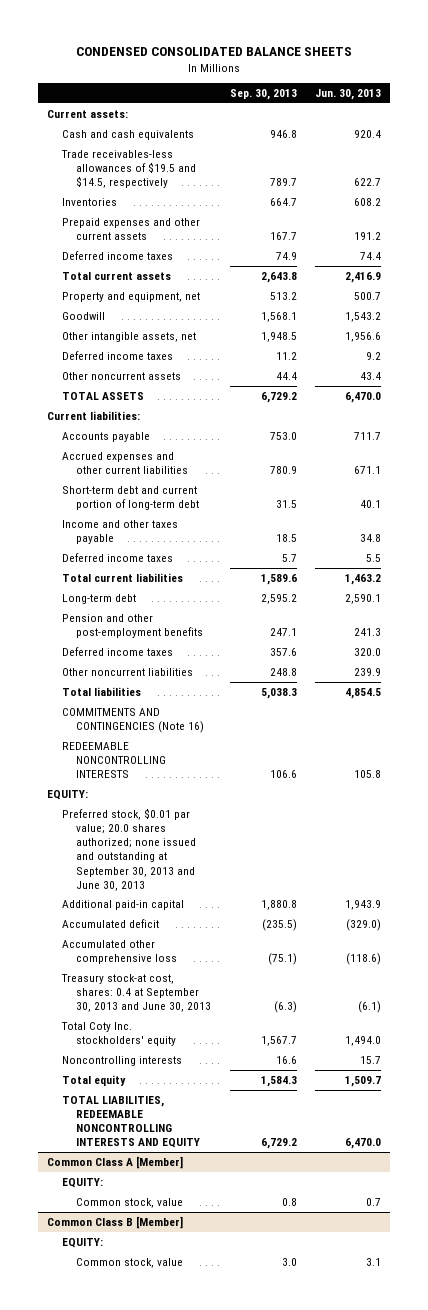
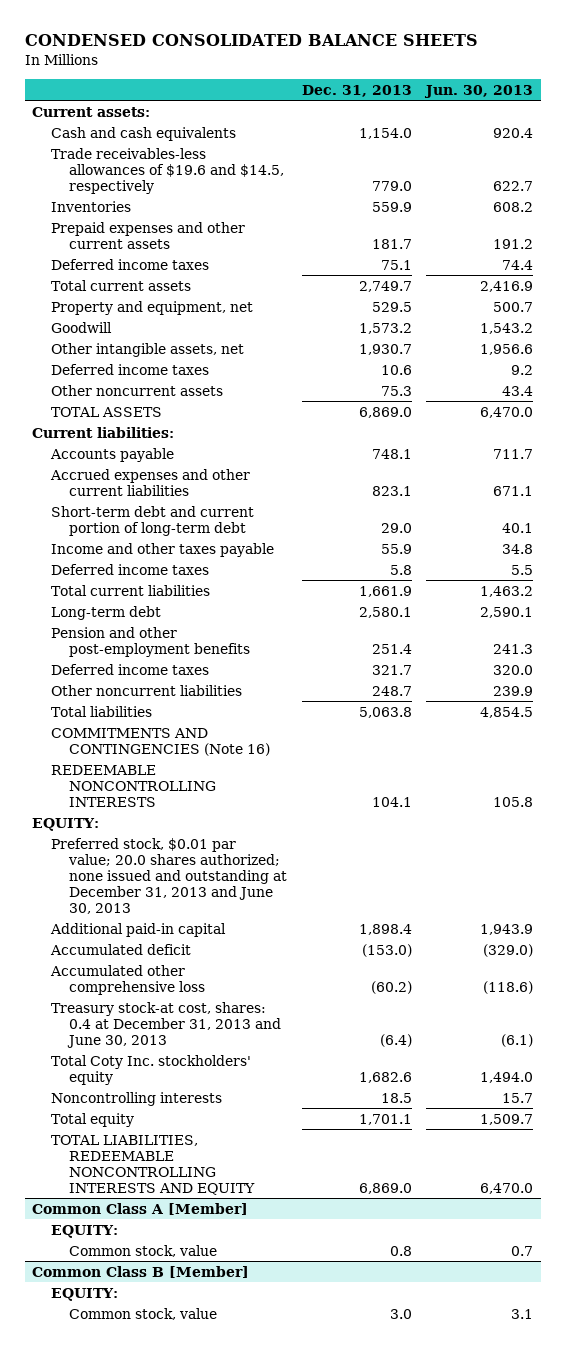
- | Sep. 30, 2013 | Jun. 30, 2013
+ | Dec. 31, 2013 | Jun. 30, 2013
- Trade receivables-less allowances of $19.5 and $14.5, respectively | 789.7 | 622.7
+ Trade receivables-less allowances of $19.6 and $14.5, respectively | 779.0 | 622.7
- Preferred stock, $0.01 par value; 20.0 shares authorized; none issued and outstanding at September 30, 2013 and June 30, 2013
+ Preferred stock, $0.01 par value; 20.0 shares authorized; none issued and outstanding at December 31, 2013 and June 30, 2013
- Treasury stock-at cost, shares: 0.4 at September 30, 2013 and June 30, 2013 | (6.3) | (6.1)
+ Treasury stock-at cost, shares: 0.4 at December 31, 2013 and June 30, 2013 | (6.4) | (6.1)

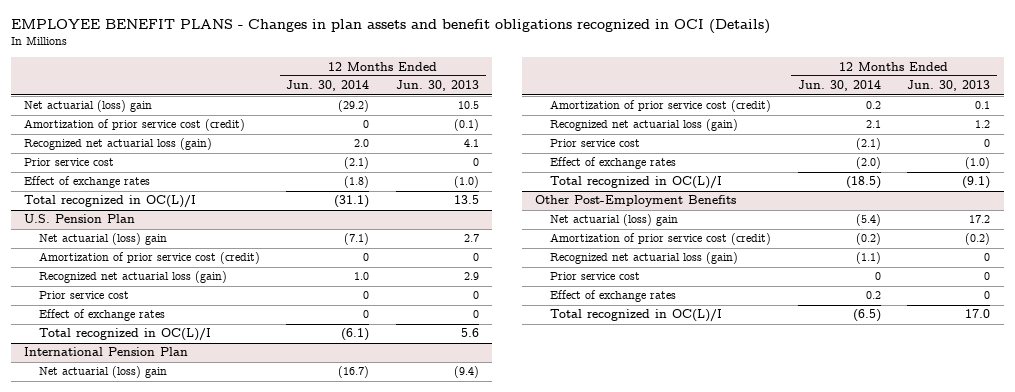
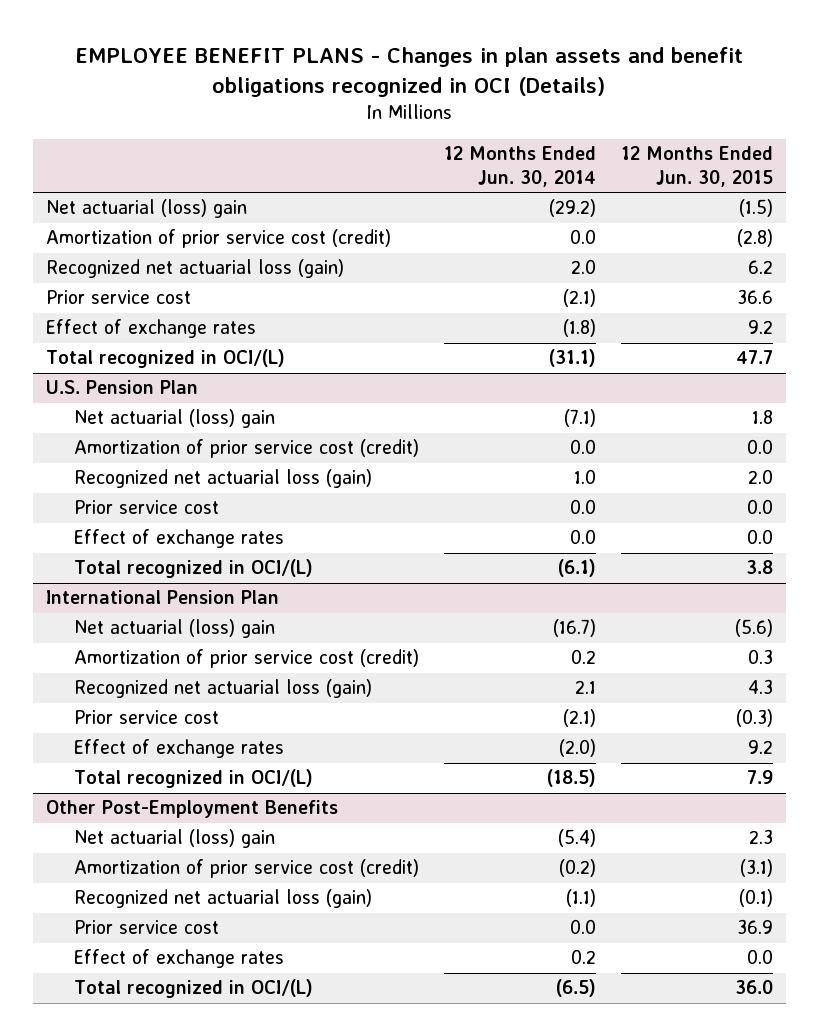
- | 12 Months Ended Jun. 30, 2014 | 12 Months Ended Jun. 30, 2013
+ | 12 Months Ended Jun. 30, 2014 | 12 Months Ended Jun. 30, 2015
- Amortization of prior service cost (credit) | 0 | (0.1)
+ Amortization of prior service cost (credit) | 0.0 | (2.8)
- Total recognized in OC(L)/I | (31.1) | 13.5
+ Total recognized in OCI/(L) | (31.1) | 47.7
@ U.S. Pension Plan
- Amortization of prior service cost (credit) | 0 | 0
+ Amortization of prior service cost (credit) | 0.0 | 0.0
- Prior service cost | 0 | 0
- Effect of exchange rates | 0 | 0
- Total recognized in OC(L)/I | (6.1) | 5.6
+ Prior service cost | 0.0 | 0.0
+ Effect of exchange rates | 0.0 | 0.0
+ Total recognized in OCI/(L) | (6.1) | 3.8
@ International Pension Plan
- Total recognized in OC(L)/I | (18.5) | (9.1)
+ Total recognized in OCI/(L) | (18.5) | 7.9
@ Other Post-Employment Benefits
- Prior service cost | 0 | 0
+ Prior service cost | 0.0 | 36.9
- Total recognized in OC(L)/I | (6.5) | 17.0
+ Total recognized in OCI/(L) | (6.5) | 36.0

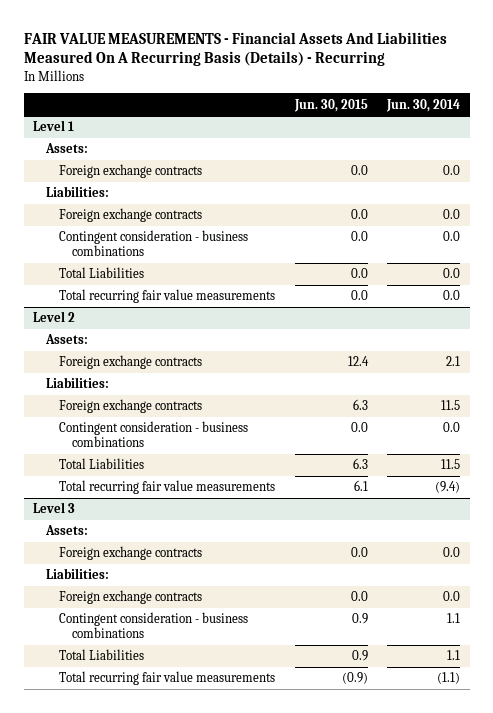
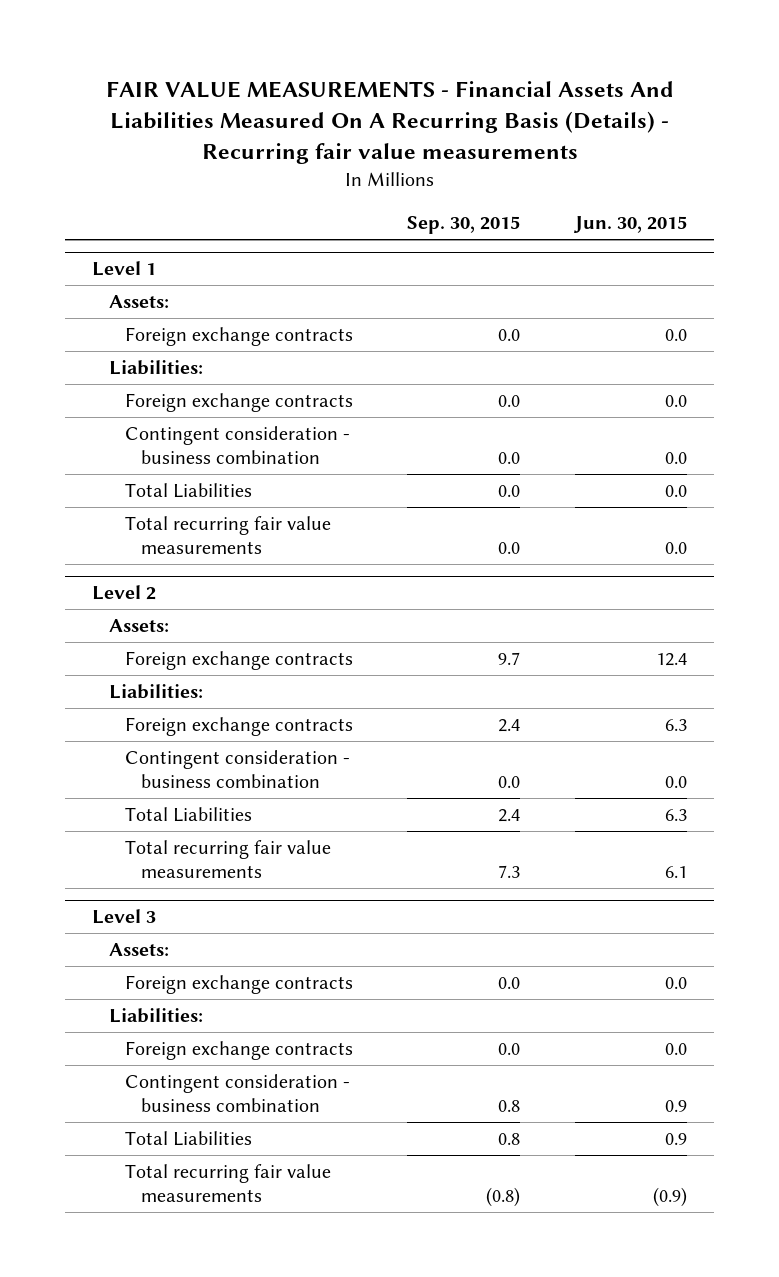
- FAIR VALUE MEASUREMENTS - Financial Assets And Liabilities Measured On A Recurring Basis (Details) - Recurring
+ FAIR VALUE MEASUREMENTS - Financial Assets And Liabilities Measured On A Recurring Basis (Details) - Recurring fair value measurements
- | Jun. 30, 2015 | Jun. 30, 2014
+ | Sep. 30, 2015 | Jun. 30, 2015
@ Level 1
- Contingent consideration - business combinations | 0.0 | 0.0
+ Contingent consideration - business combination | 0.0 | 0.0
@ Level 2
- Contingent consideration - business combinations | 0.0 | 0.0
+ Contingent consideration - business combination | 0.0 | 0.0
@ Level 3
- Contingent consideration - business combinations | 0.9 | 1.1
+ Contingent consideration - business combination | 0.8 | 0.9

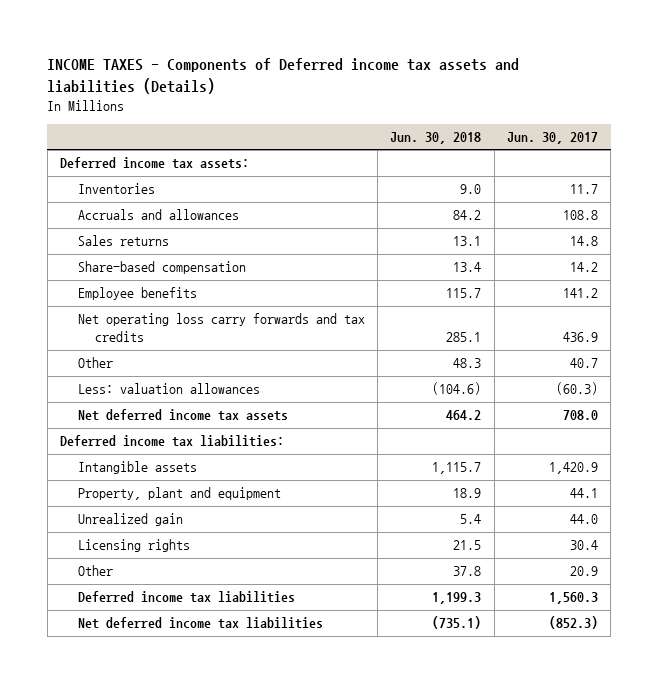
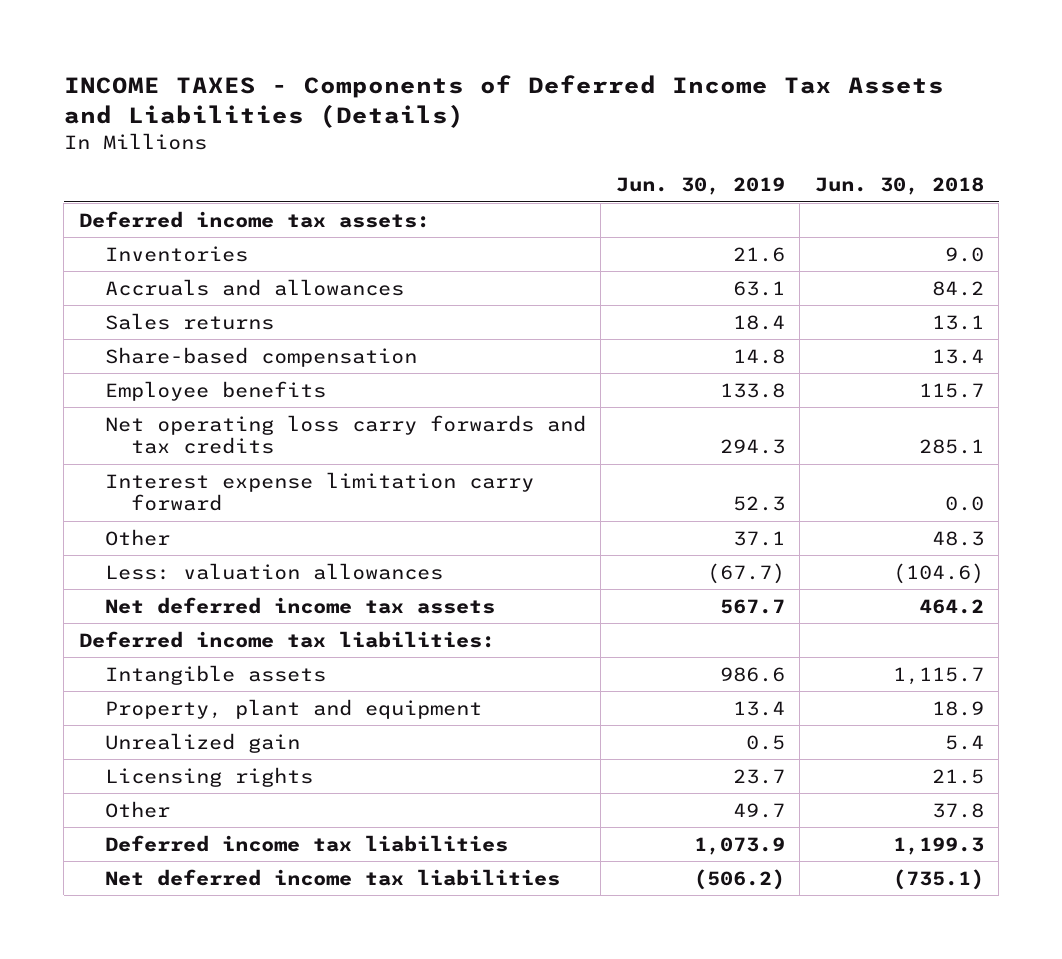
- INCOME TAXES - Components of Deferred income tax assets and liabilities (Details)
+ INCOME TAXES - Components of Deferred Income Tax Assets and Liabilities (Details)
- | Jun. 30, 2018 | Jun. 30, 2017
+ | Jun. 30, 2019 | Jun. 30, 2018
+ Interest expense limitation carry forward | 52.3 | 0.0

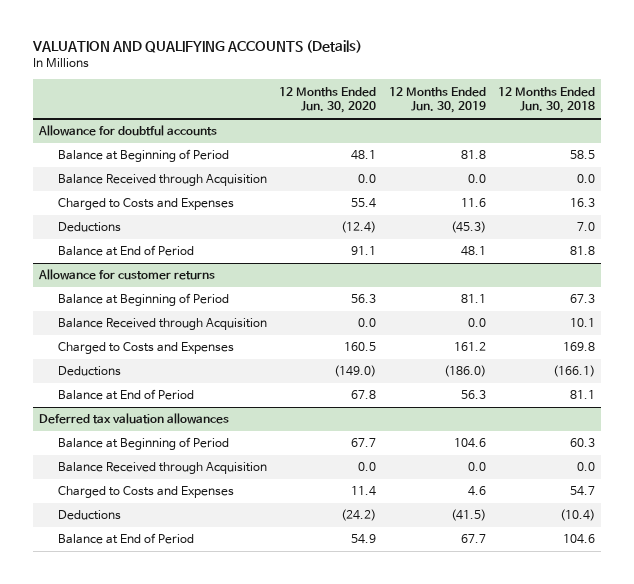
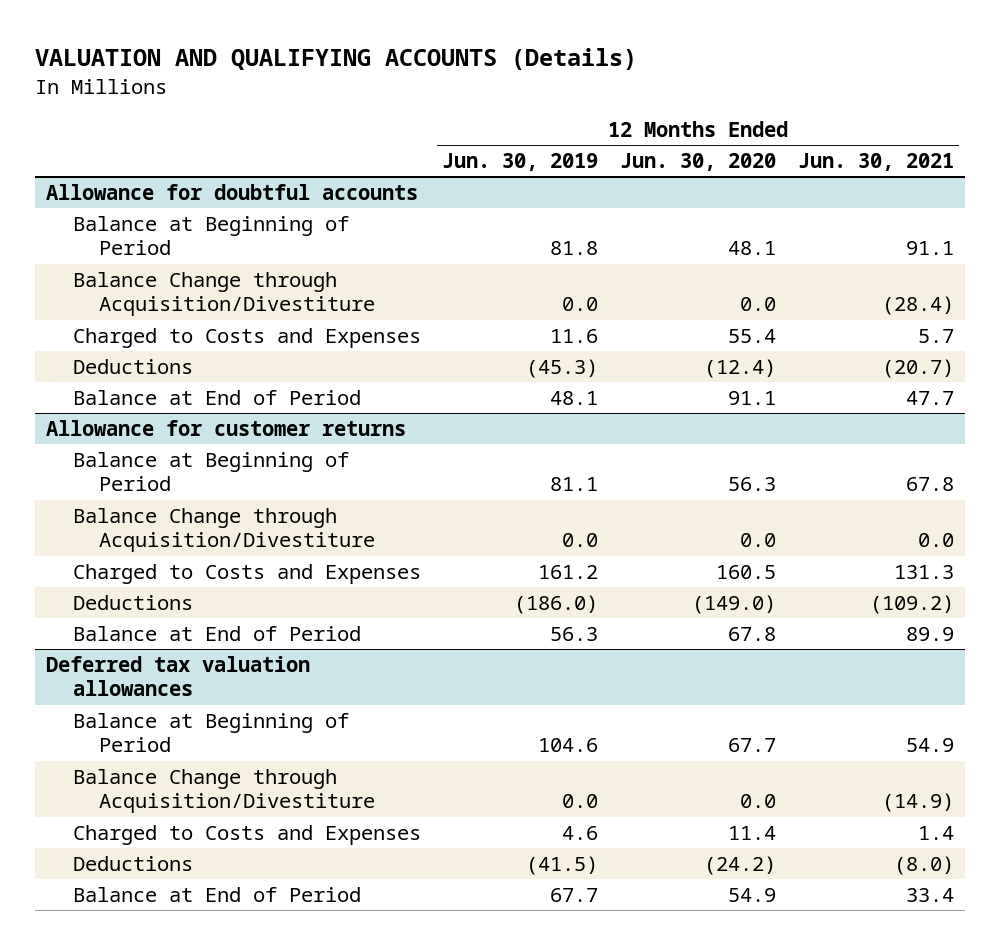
- | 12 Months Ended Jun. 30, 2020 | 12 Months Ended Jun. 30, 2019 | 12 Months Ended Jun. 30, 2018
+ | 12 Months Ended Jun. 30, 2019 | 12 Months Ended Jun. 30, 2020 | 12 Months Ended Jun. 30, 2021
@ Allowance for doubtful accounts
- Balance Received through Acquisition | 0.0 | 0.0 | 0.0
+ Balance Change through Acquisition/Divestiture | 0.0 | 0.0 | (28.4)
@ Allowance for customer returns
- Balance Received through Acquisition | 0.0 | 0.0 | 10.1
+ Balance Change through Acquisition/Divestiture | 0.0 | 0.0 | 0.0
@ Deferred tax valuation allowances
- Balance Received through Acquisition | 0.0 | 0.0 | 0.0
+ Balance Change through Acquisition/Divestiture | 0.0 | 0.0 | (14.9)

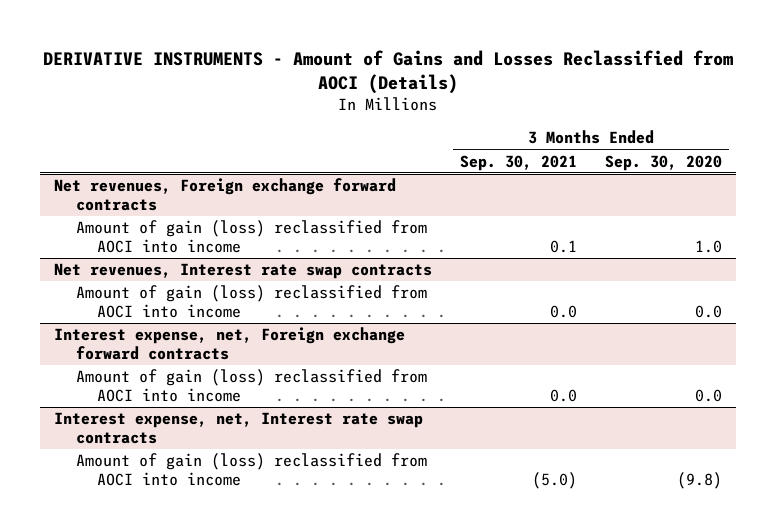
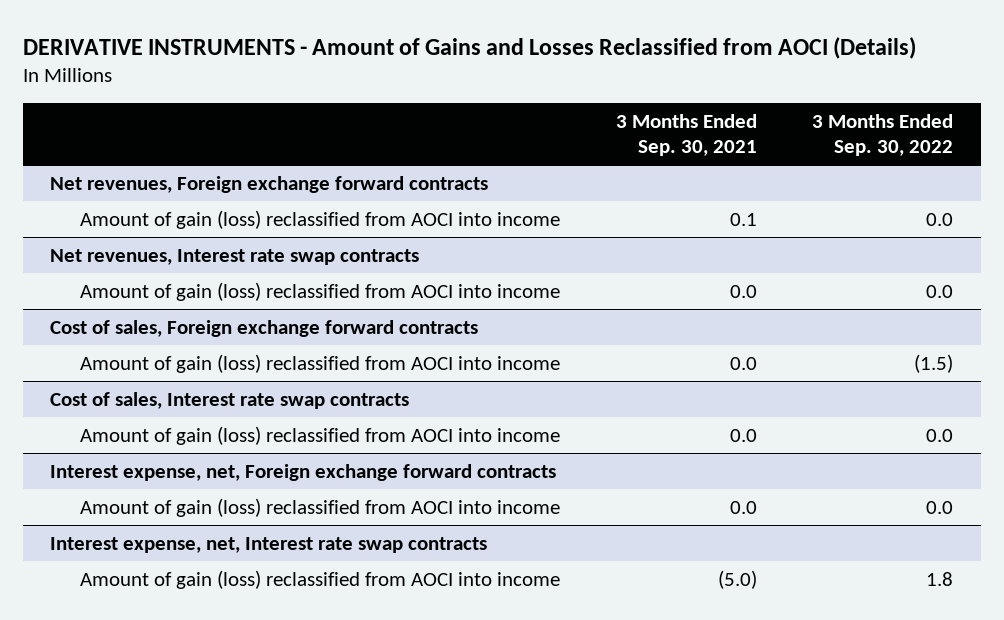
- | 3 Months Ended Sep. 30, 2021 | 3 Months Ended Sep. 30, 2020
+ | 3 Months Ended Sep. 30, 2021 | 3 Months Ended Sep. 30, 2022
+ Cost of sales, Foreign exchange forward contracts
+ Amount of gain (loss) reclassified from AOCI into income | 0.0 | (1.5)
+ Cost of sales, Interest rate swap contracts
+ Amount of gain (loss) reclassified from AOCI into income | 0.0 | 0.0

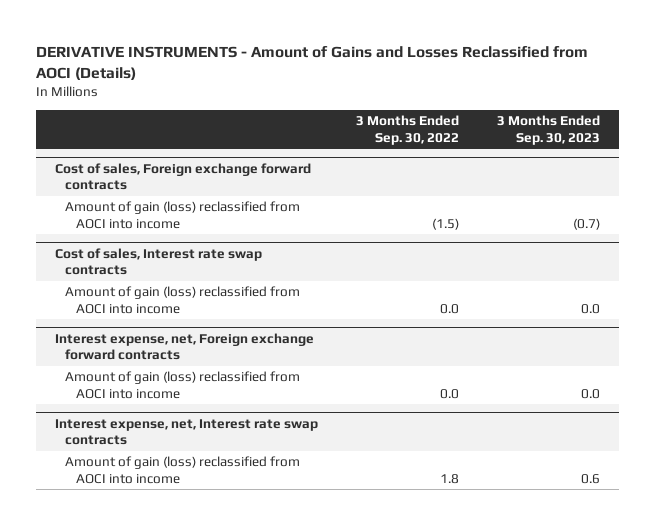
- | 3 Months Ended Sep. 30, 2021 | 3 Months Ended Sep. 30, 2022
+ | 3 Months Ended Sep. 30, 2022 | 3 Months Ended Sep. 30, 2023
- Net revenues, Foreign exchange forward contracts
- Amount of gain (loss) reclassified from AOCI into income | 0.1 | 0.0
- Net revenues, Interest rate swap contracts
- Amount of gain (loss) reclassified from AOCI into income | 0.0 | 0.0

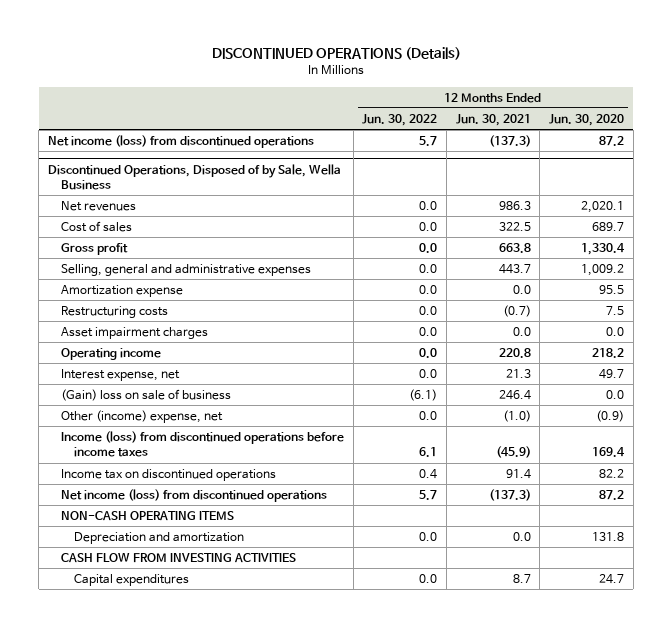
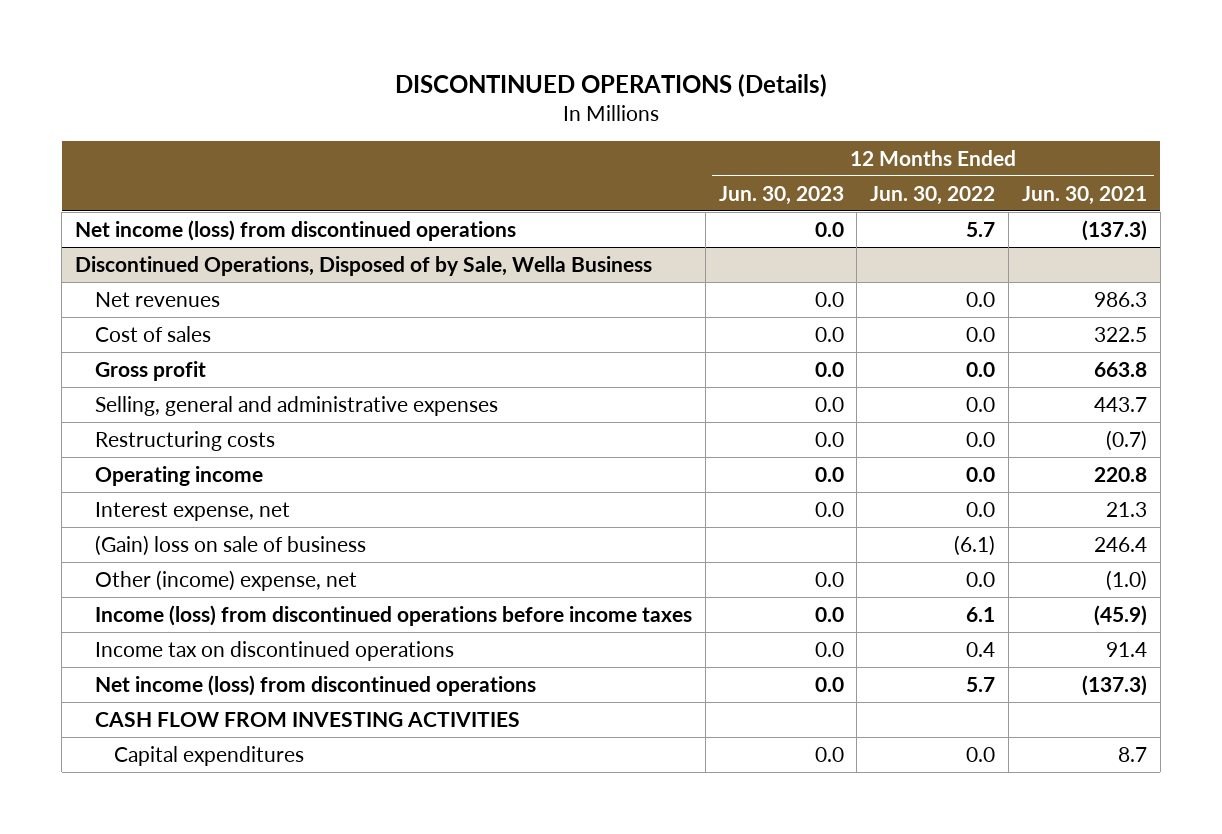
- | 12 Months Ended Jun. 30, 2022 | 12 Months Ended Jun. 30, 2021 | 12 Months Ended Jun. 30, 2020
+ | 12 Months Ended Jun. 30, 2023 | 12 Months Ended Jun. 30, 2022 | 12 Months Ended Jun. 30, 2021
@ Discontinued Operations, Disposed of by Sale, Wella Business
- Amortization expense | 0.0 | 0.0 | 95.5
- Asset impairment charges | 0.0 | 0.0 | 0.0
- NON-CASH OPERATING ITEMS
- Depreciation and amortization | 0.0 | 0.0 | 131.8

